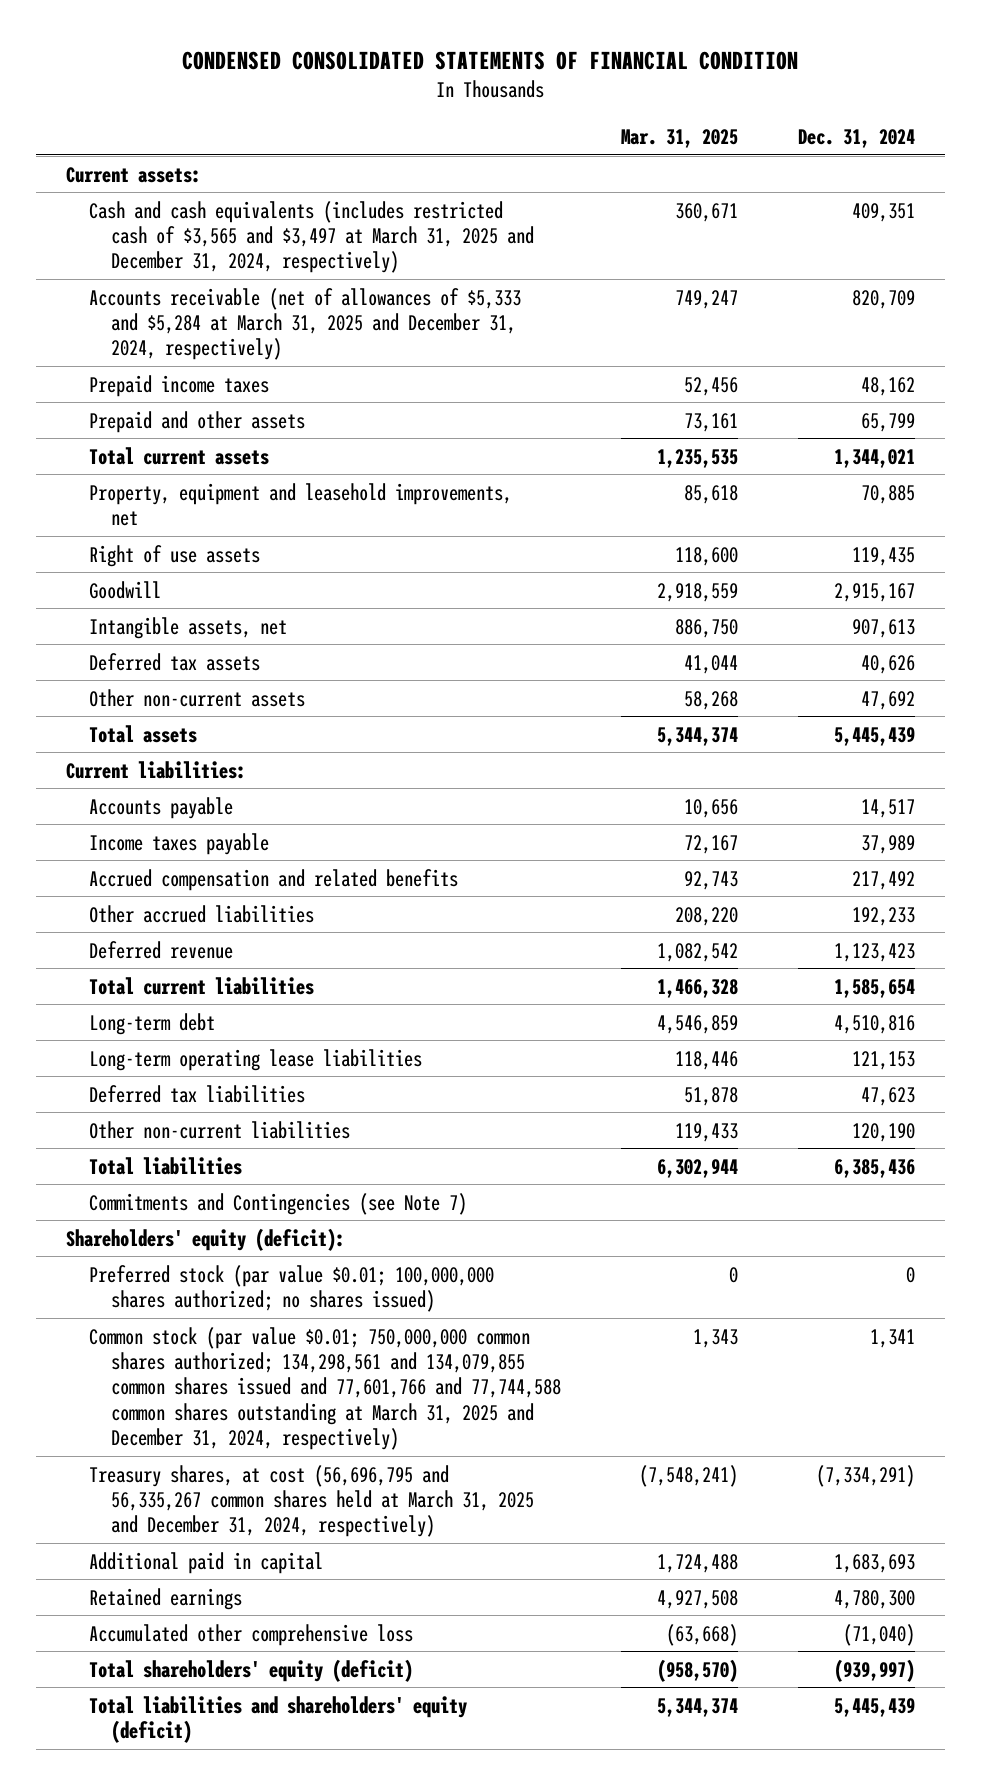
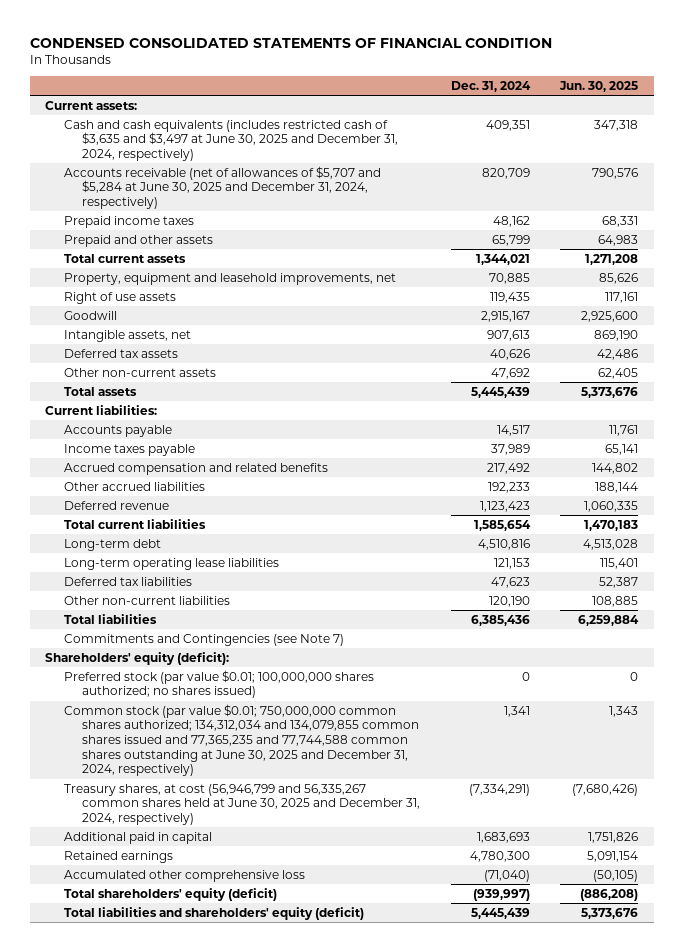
- | Mar. 31, 2025 | Dec. 31, 2024
+ | Dec. 31, 2024 | Jun. 30, 2025
- Cash and cash equivalents (includes restricted cash of $3,565 and $3,497 at March 31, 2025 and December 31, 2024, respectively) | 360,671 | 409,351
- Accounts receivable (net of allowances of $5,333 and $5,284 at March 31, 2025 and December 31, 2024, respectively) | 749,247 | 820,709
+ Cash and cash equivalents (includes restricted cash of $3,635 and $3,497 at June 30, 2025 and December 31, 2024, respectively) | 409,351 | 347,318
+ Accounts receivable (net of allowances of $5,707 and $5,284 at June 30, 2025 and December 31, 2024, respectively) | 820,709 | 790,576
- Common stock (par value $0.01; 750,000,000 common shares authorized; 134,298,561 and 134,079,855 common shares issued and 77,601,766 and 77,744,588 common shares outstanding at March 31, 2025 and December 31, 2024, respectively) | 1,343 | 1,341
- Treasury shares, at cost (56,696,795 and 56,335,267 common shares held at March 31, 2025 and December 31, 2024, respectively) | (7,548,241) | (7,334,291)
+ Common stock (par value $0.01; 750,000,000 common shares authorized; 134,312,034 and 134,079,855 common shares issued and 77,365,235 and 77,744,588 common shares outstanding at June 30, 2025 and December 31, 2024, respectively) | 1,341 | 1,343
+ Treasury shares, at cost (56,946,799 and 56,335,267 common shares held at June 30, 2025 and December 31, 2024, respectively) | (7,334,291) | (7,680,426)

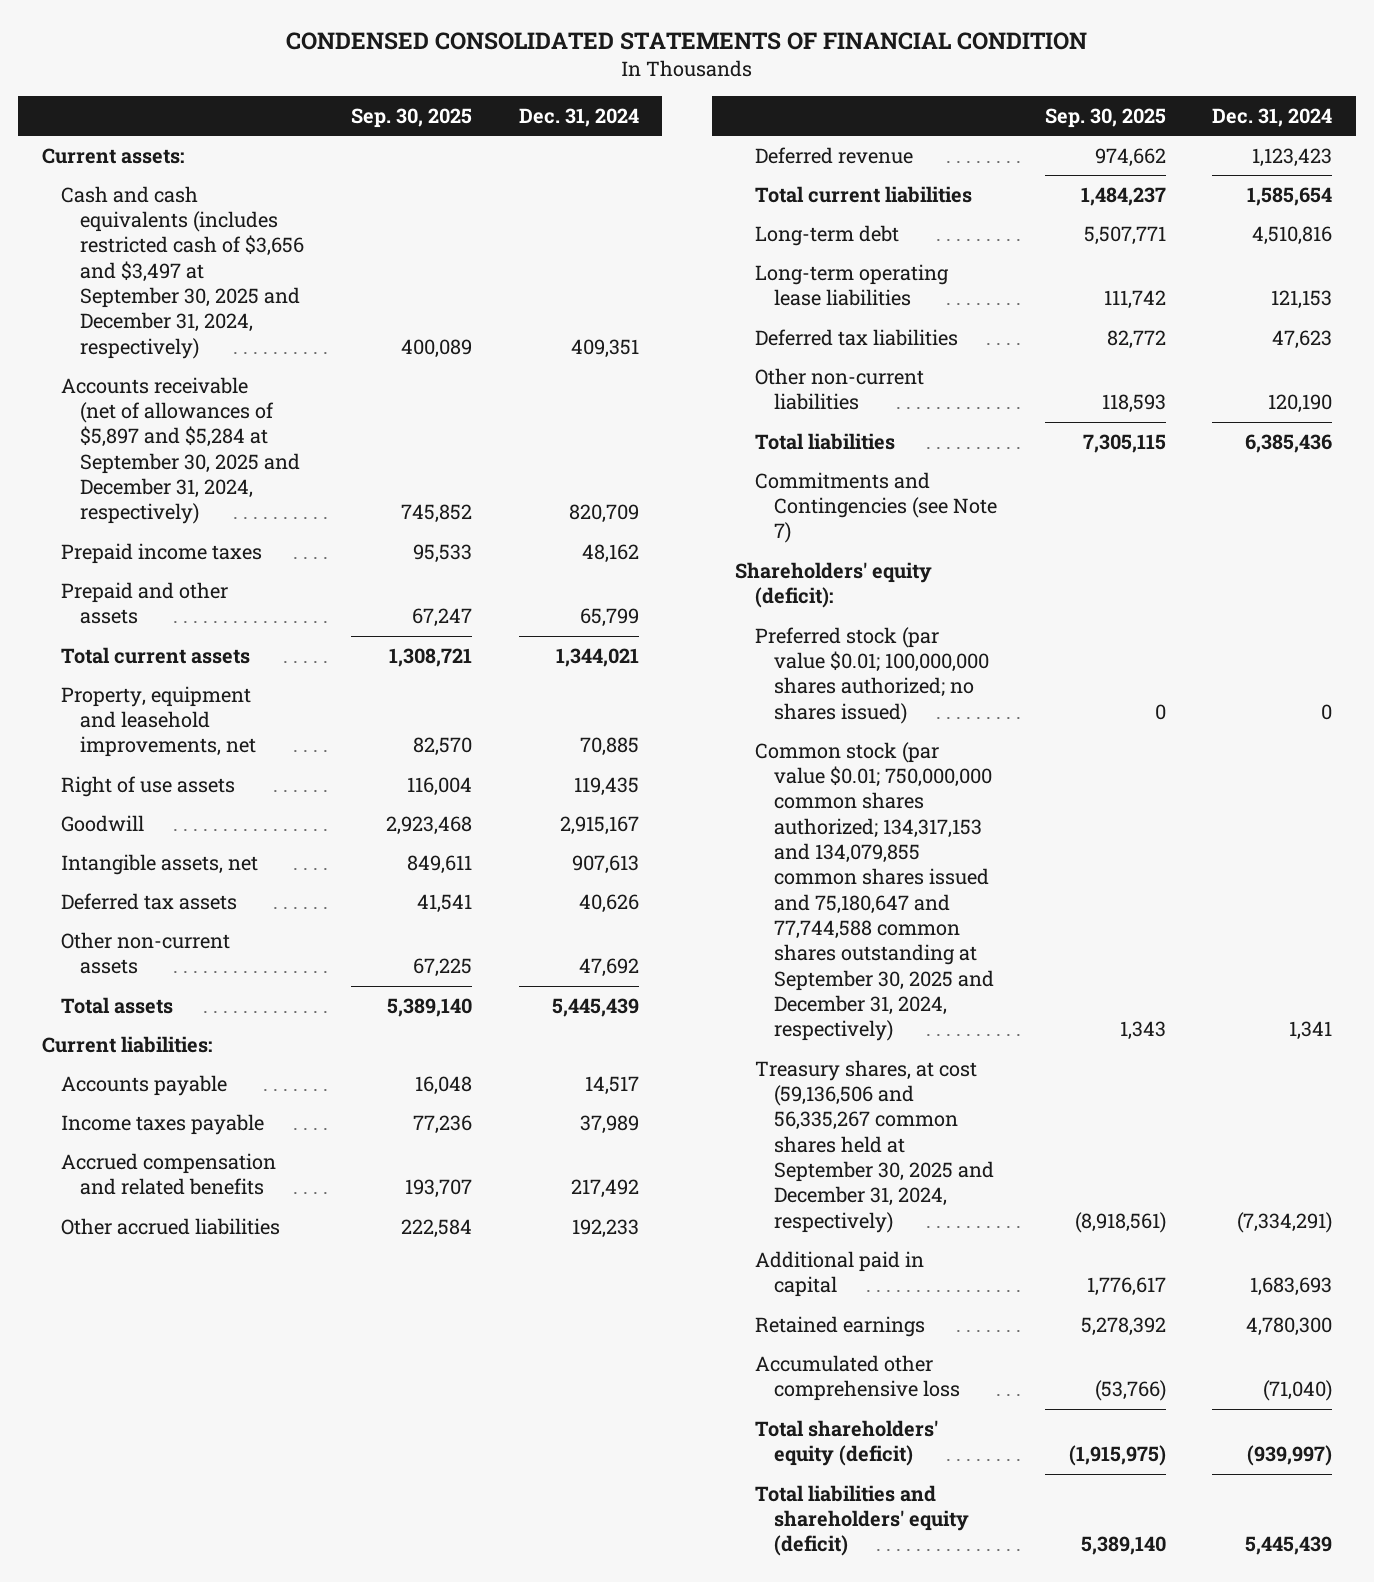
- | Dec. 31, 2024 | Jun. 30, 2025
+ | Sep. 30, 2025 | Dec. 31, 2024
- Cash and cash equivalents (includes restricted cash of $3,635 and $3,497 at June 30, 2025 and December 31, 2024, respectively) | 409,351 | 347,318
- Accounts receivable (net of allowances of $5,707 and $5,284 at June 30, 2025 and December 31, 2024, respectively) | 820,709 | 790,576
+ Cash and cash equivalents (includes restricted cash of $3,656 and $3,497 at September 30, 2025 and December 31, 2024, respectively) | 400,089 | 409,351
+ Accounts receivable (net of allowances of $5,897 and $5,284 at September 30, 2025 and December 31, 2024, respectively) | 745,852 | 820,709
- Common stock (par value $0.01; 750,000,000 common shares authorized; 134,312,034 and 134,079,855 common shares issued and 77,365,235 and 77,744,588 common shares outstanding at June 30, 2025 and December 31, 2024, respectively) | 1,341 | 1,343
- Treasury shares, at cost (56,946,799 and 56,335,267 common shares held at June 30, 2025 and December 31, 2024, respectively) | (7,334,291) | (7,680,426)
+ Common stock (par value $0.01; 750,000,000 common shares authorized; 134,317,153 and 134,079,855 common shares issued and 75,180,647 and 77,744,588 common shares outstanding at September 30, 2025 and December 31, 2024, respectively) | 1,343 | 1,341
+ Treasury shares, at cost (59,136,506 and 56,335,267 common shares held at September 30, 2025 and December 31, 2024, respectively) | (8,918,561) | (7,334,291)

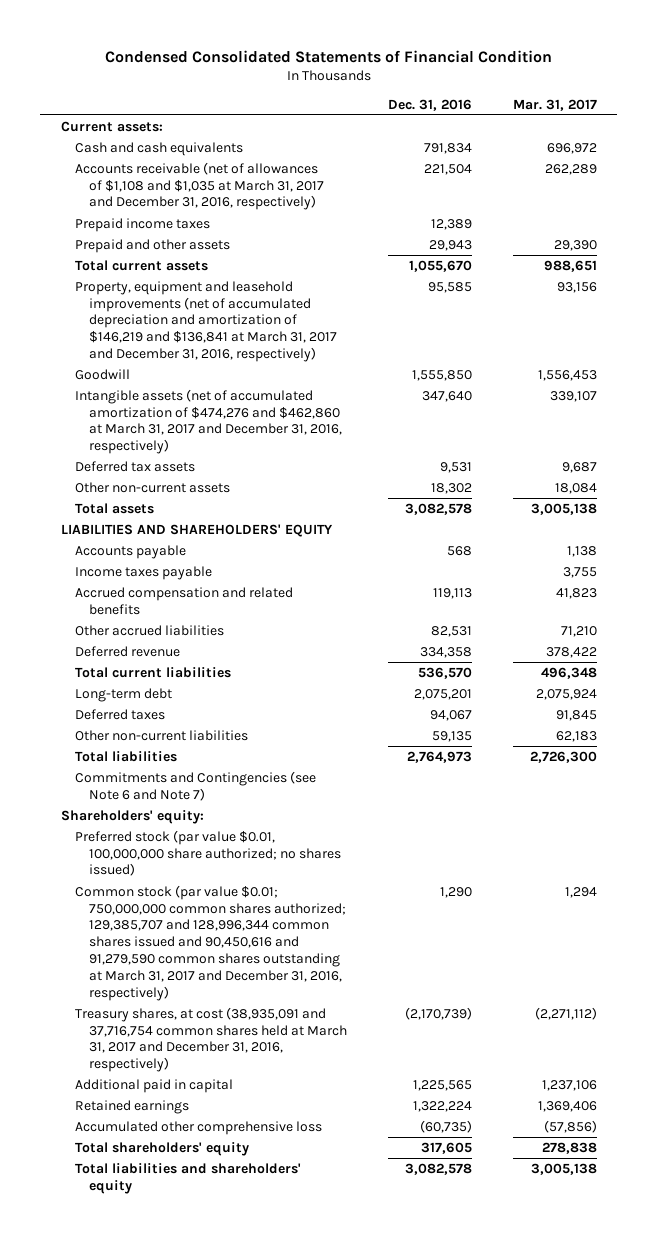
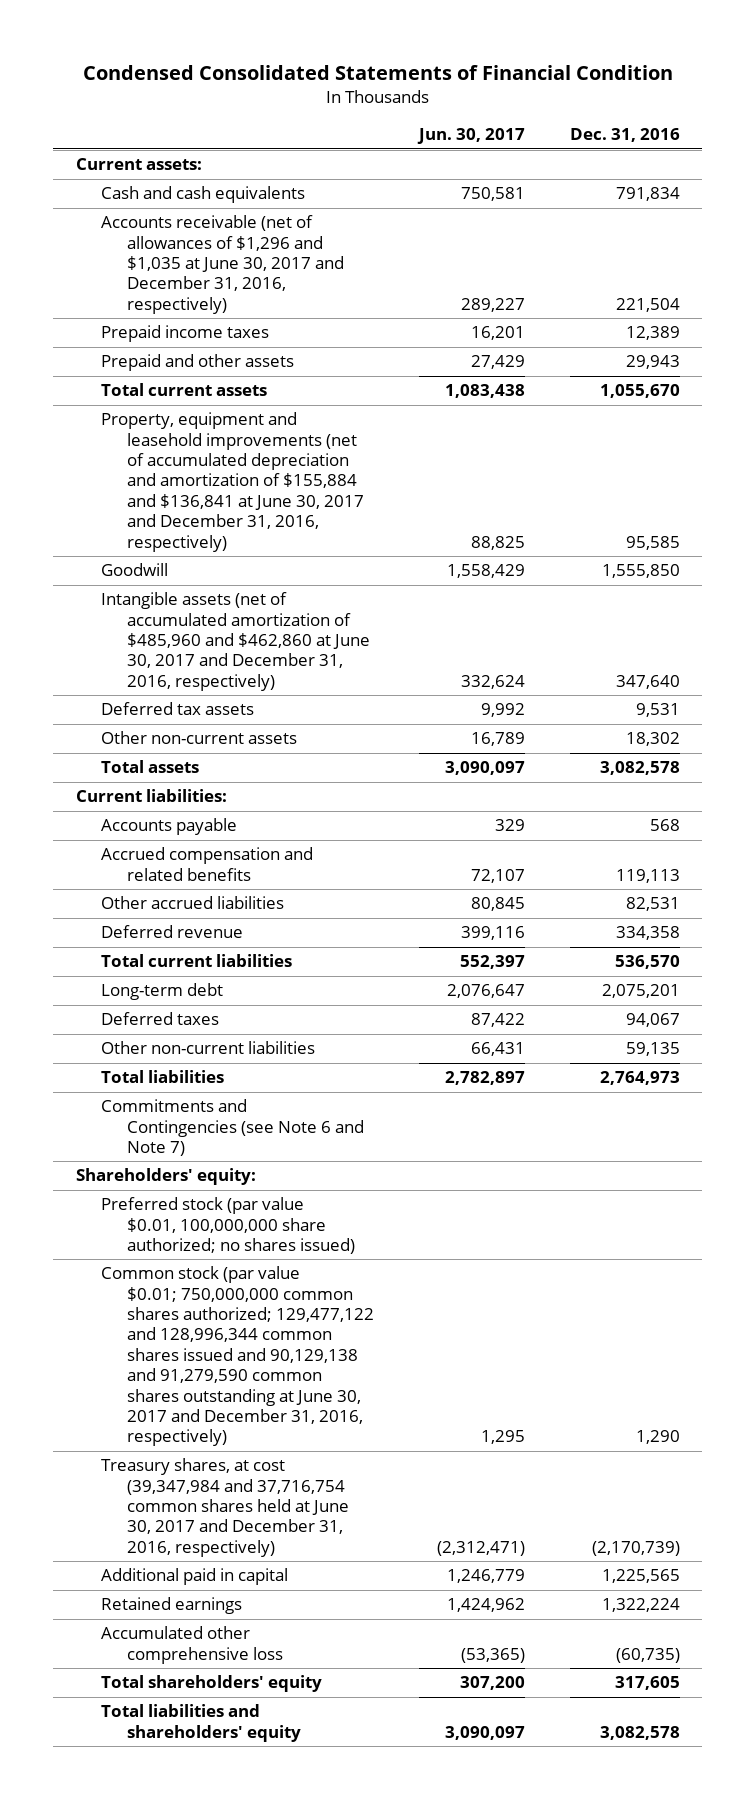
- | Dec. 31, 2016 | Mar. 31, 2017
+ | Jun. 30, 2017 | Dec. 31, 2016
- Accounts receivable (net of allowances of $1,108 and $1,035 at March 31, 2017 and December 31, 2016, respectively) | 221,504 | 262,289
+ Accounts receivable (net of allowances of $1,296 and $1,035 at June 30, 2017 and December 31, 2016, respectively) | 289,227 | 221,504
- Property, equipment and leasehold improvements (net of accumulated depreciation and amortization of $146,219 and $136,841 at March 31, 2017 and December 31, 2016, respectively) | 95,585 | 93,156
+ Property, equipment and leasehold improvements (net of accumulated depreciation and amortization of $155,884 and $136,841 at June 30, 2017 and December 31, 2016, respectively) | 88,825 | 95,585
- Intangible assets (net of accumulated amortization of $474,276 and $462,860 at March 31, 2017 and December 31, 2016, respectively) | 347,640 | 339,107
+ Intangible assets (net of accumulated amortization of $485,960 and $462,860 at June 30, 2017 and December 31, 2016, respectively) | 332,624 | 347,640
- LIABILITIES AND SHAREHOLDERS' EQUITY
+ Current liabilities:
- Income taxes payable | | 3,755
- Common stock (par value $0.01; 750,000,000 common shares authorized; 129,385,707 and 128,996,344 common shares issued and 90,450,616 and 91,279,590 common shares outstanding at March 31, 2017 and December 31, 2016, respectively) | 1,290 | 1,294
- Treasury shares, at cost (38,935,091 and 37,716,754 common shares held at March 31, 2017 and December 31, 2016, respectively) | (2,170,739) | (2,271,112)
+ Common stock (par value $0.01; 750,000,000 common shares authorized; 129,477,122 and 128,996,344 common shares issued and 90,129,138 and 91,279,590 common shares outstanding at June 30, 2017 and December 31, 2016, respectively) | 1,295 | 1,290
+ Treasury shares, at cost (39,347,984 and 37,716,754 common shares held at June 30, 2017 and December 31, 2016, respectively) | (2,312,471) | (2,170,739)

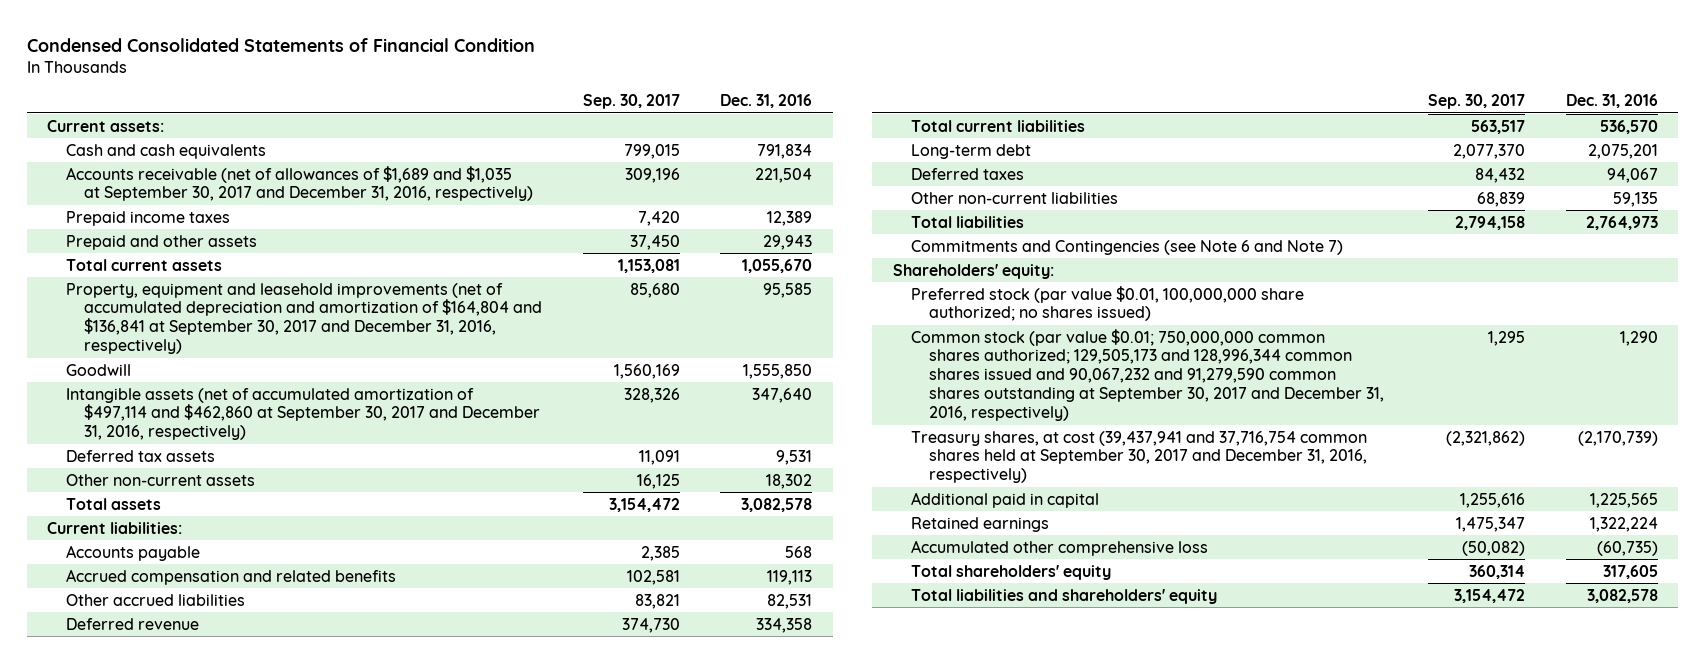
- | Jun. 30, 2017 | Dec. 31, 2016
+ | Sep. 30, 2017 | Dec. 31, 2016
- Accounts receivable (net of allowances of $1,296 and $1,035 at June 30, 2017 and December 31, 2016, respectively) | 289,227 | 221,504
+ Accounts receivable (net of allowances of $1,689 and $1,035 at September 30, 2017 and December 31, 2016, respectively) | 309,196 | 221,504
- Property, equipment and leasehold improvements (net of accumulated depreciation and amortization of $155,884 and $136,841 at June 30, 2017 and December 31, 2016, respectively) | 88,825 | 95,585
+ Property, equipment and leasehold improvements (net of accumulated depreciation and amortization of $164,804 and $136,841 at September 30, 2017 and December 31, 2016, respectively) | 85,680 | 95,585
- Intangible assets (net of accumulated amortization of $485,960 and $462,860 at June 30, 2017 and December 31, 2016, respectively) | 332,624 | 347,640
+ Intangible assets (net of accumulated amortization of $497,114 and $462,860 at September 30, 2017 and December 31, 2016, respectively) | 328,326 | 347,640
- Common stock (par value $0.01; 750,000,000 common shares authorized; 129,477,122 and 128,996,344 common shares issued and 90,129,138 and 91,279,590 common shares outstanding at June 30, 2017 and December 31, 2016, respectively) | 1,295 | 1,290
- Treasury shares, at cost (39,347,984 and 37,716,754 common shares held at June 30, 2017 and December 31, 2016, respectively) | (2,312,471) | (2,170,739)
+ Common stock (par value $0.01; 750,000,000 common shares authorized; 129,505,173 and 128,996,344 common shares issued and 90,067,232 and 91,279,590 common shares outstanding at September 30, 2017 and December 31, 2016, respectively) | 1,295 | 1,290
+ Treasury shares, at cost (39,437,941 and 37,716,754 common shares held at September 30, 2017 and December 31, 2016, respectively) | (2,321,862) | (2,170,739)

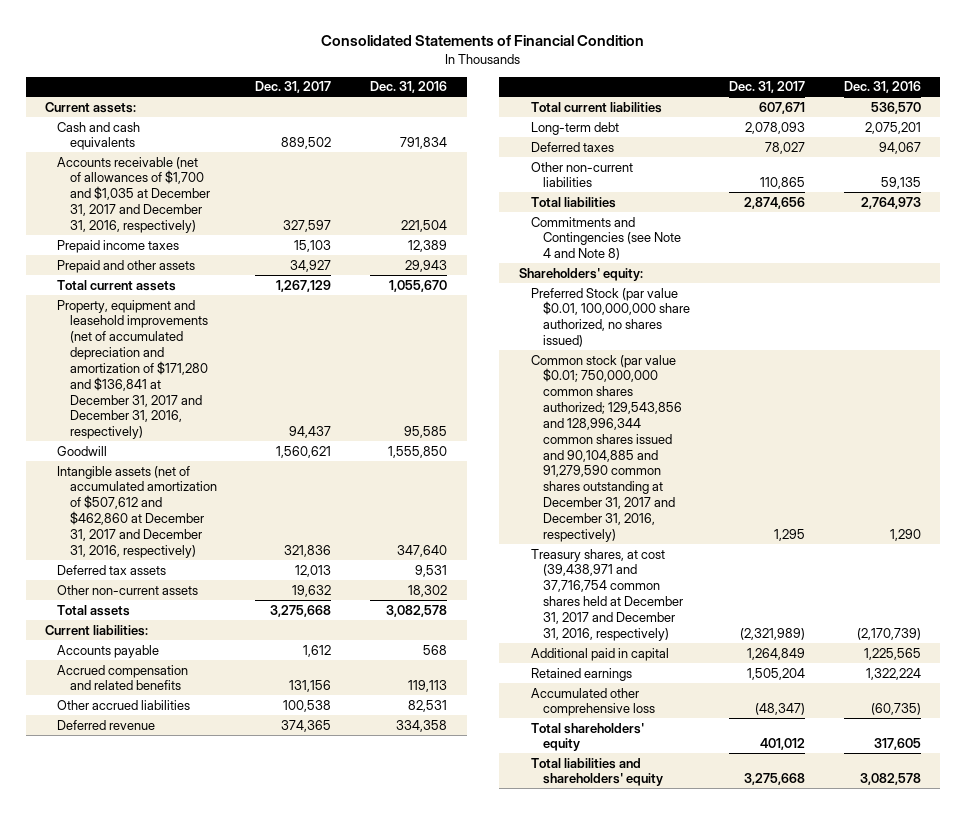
- Condensed Consolidated Statements of Financial Condition
+ Consolidated Statements of Financial Condition
- | Sep. 30, 2017 | Dec. 31, 2016
+ | Dec. 31, 2017 | Dec. 31, 2016
- Accounts receivable (net of allowances of $1,689 and $1,035 at September 30, 2017 and December 31, 2016, respectively) | 309,196 | 221,504
+ Accounts receivable (net of allowances of $1,700 and $1,035 at December 31, 2017 and December 31, 2016, respectively) | 327,597 | 221,504
- Property, equipment and leasehold improvements (net of accumulated depreciation and amortization of $164,804 and $136,841 at September 30, 2017 and December 31, 2016, respectively) | 85,680 | 95,585
+ Property, equipment and leasehold improvements (net of accumulated depreciation and amortization of $171,280 and $136,841 at December 31, 2017 and December 31, 2016, respectively) | 94,437 | 95,585
- Intangible assets (net of accumulated amortization of $497,114 and $462,860 at September 30, 2017 and December 31, 2016, respectively) | 328,326 | 347,640
+ Intangible assets (net of accumulated amortization of $507,612 and $462,860 at December 31, 2017 and December 31, 2016, respectively) | 321,836 | 347,640
- Commitments and Contingencies (see Note 6 and Note 7)
+ Commitments and Contingencies (see Note 4 and Note 8)
- Preferred stock (par value $0.01, 100,000,000 share authorized; no shares issued)
- Common stock (par value $0.01; 750,000,000 common shares authorized; 129,505,173 and 128,996,344 common shares issued and 90,067,232 and 91,279,590 common shares outstanding at September 30, 2017 and December 31, 2016, respectively) | 1,295 | 1,290
- Treasury shares, at cost (39,437,941 and 37,716,754 common shares held at September 30, 2017 and December 31, 2016, respectively) | (2,321,862) | (2,170,739)
+ Preferred Stock (par value $0.01, 100,000,000 share authorized, no shares issued)
+ Common stock (par value $0.01; 750,000,000 common shares authorized; 129,543,856 and 128,996,344 common shares issued and 90,104,885 and 91,279,590 common shares outstanding at December 31, 2017 and December 31, 2016, respectively) | 1,295 | 1,290
+ Treasury shares, at cost (39,438,971 and 37,716,754 common shares held at December 31, 2017 and December 31, 2016, respectively) | (2,321,989) | (2,170,739)

